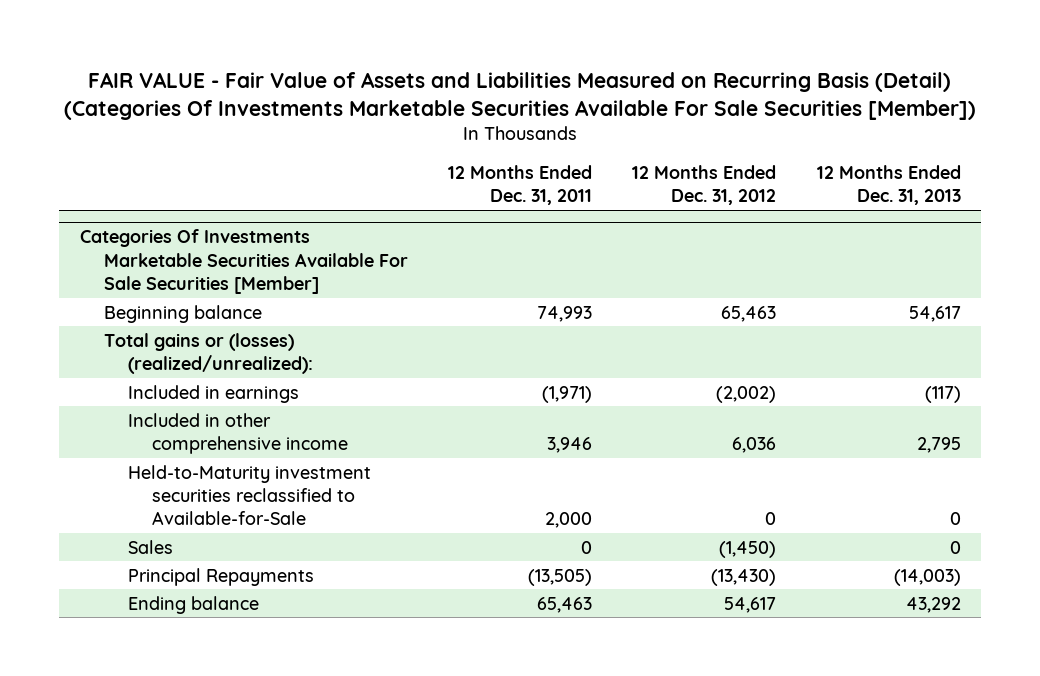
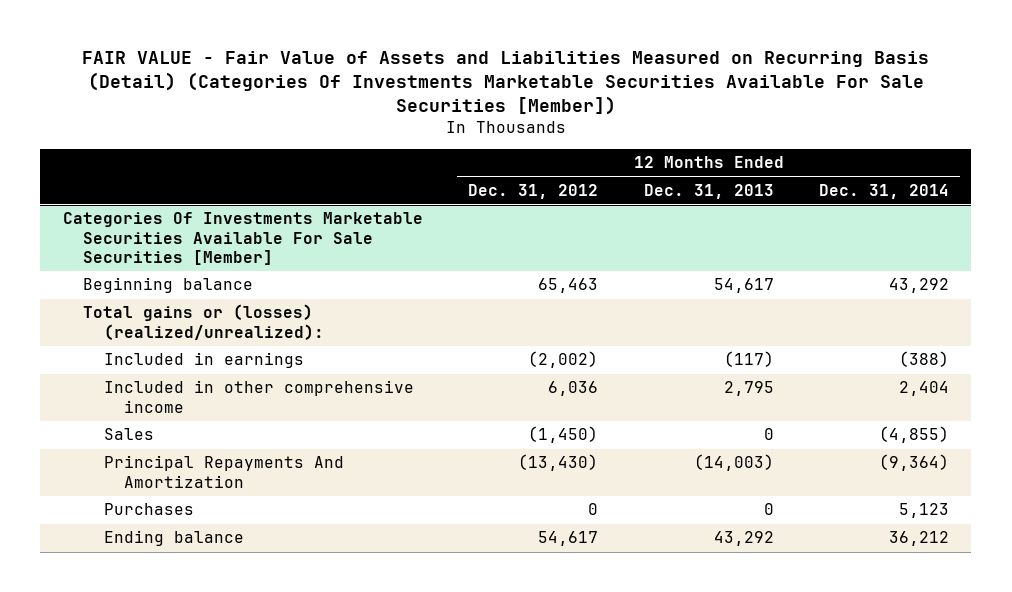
- | 12 Months Ended Dec. 31, 2011 | 12 Months Ended Dec. 31, 2012 | 12 Months Ended Dec. 31, 2013
+ | 12 Months Ended Dec. 31, 2012 | 12 Months Ended Dec. 31, 2013 | 12 Months Ended Dec. 31, 2014
@ Categories Of Investments Marketable Securities Available For Sale Securities [Member]
- Held-to-Maturity investment securities reclassified to Available-for-Sale | 2,000 | 0 | 0
- Principal Repayments | (13,505) | (13,430) | (14,003)
+ Principal Repayments And Amortization | (13,430) | (14,003) | (9,364)
+ Purchases | 0 | 0 | 5,123

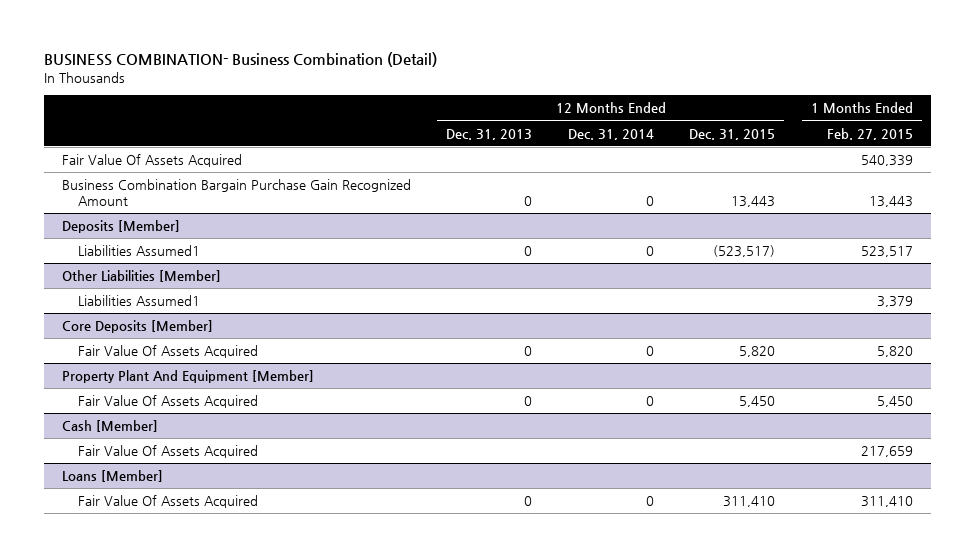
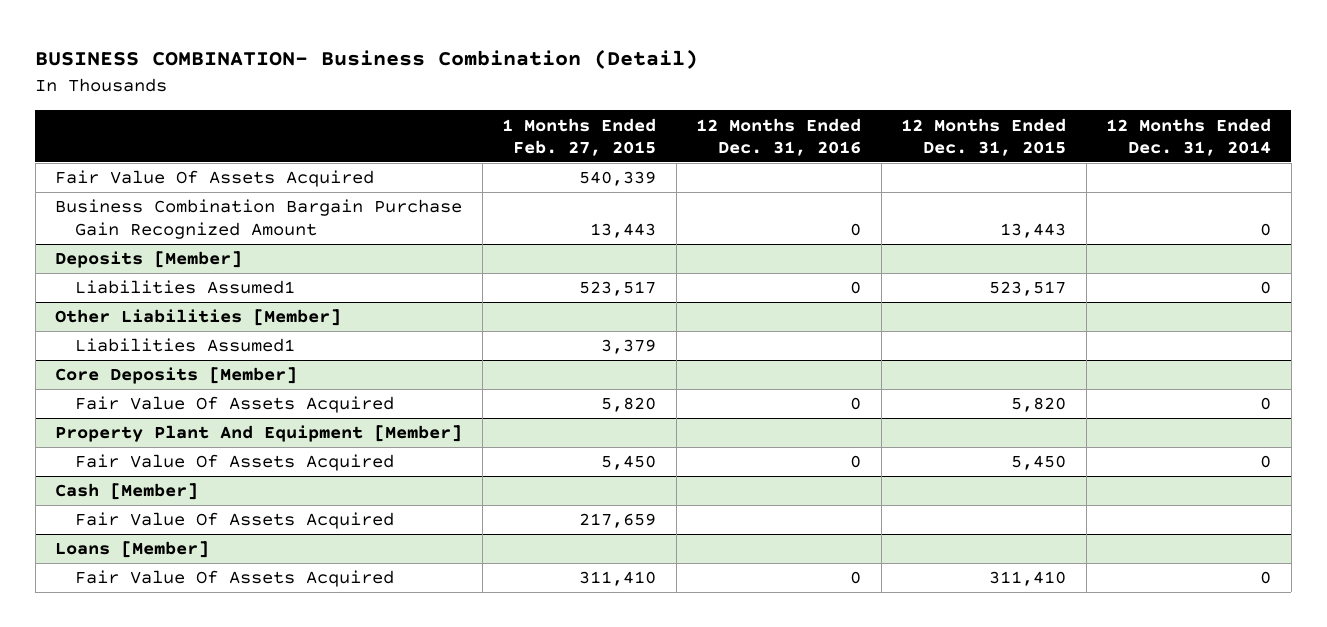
- | 12 Months Ended Dec. 31, 2013 | 12 Months Ended Dec. 31, 2014 | 12 Months Ended Dec. 31, 2015 | 1 Months Ended Feb. 27, 2015
+ | 1 Months Ended Feb. 27, 2015 | 12 Months Ended Dec. 31, 2016 | 12 Months Ended Dec. 31, 2015 | 12 Months Ended Dec. 31, 2014
@ Deposits [Member]
- Liabilities Assumed1 | 0 | 0 | (523,517) | 523,517
+ Liabilities Assumed1 | 523,517 | 0 | 523,517 | 0

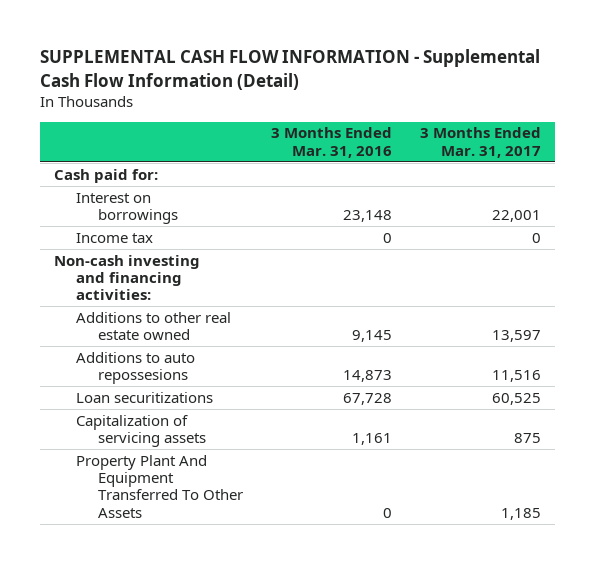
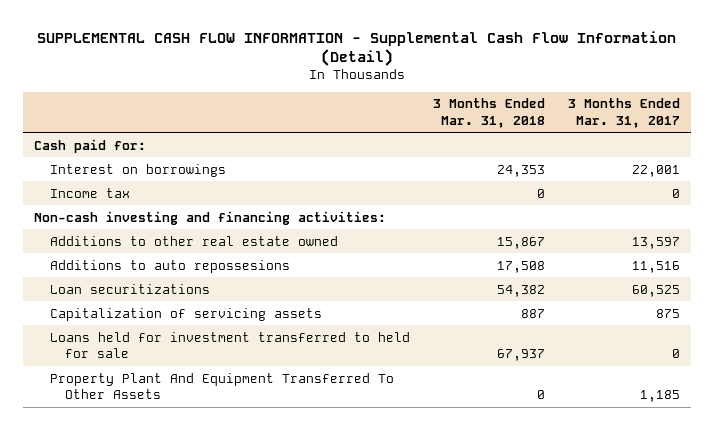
- | 3 Months Ended Mar. 31, 2016 | 3 Months Ended Mar. 31, 2017
+ | 3 Months Ended Mar. 31, 2018 | 3 Months Ended Mar. 31, 2017
+ Loans held for investment transferred to held for sale | 67,937 | 0

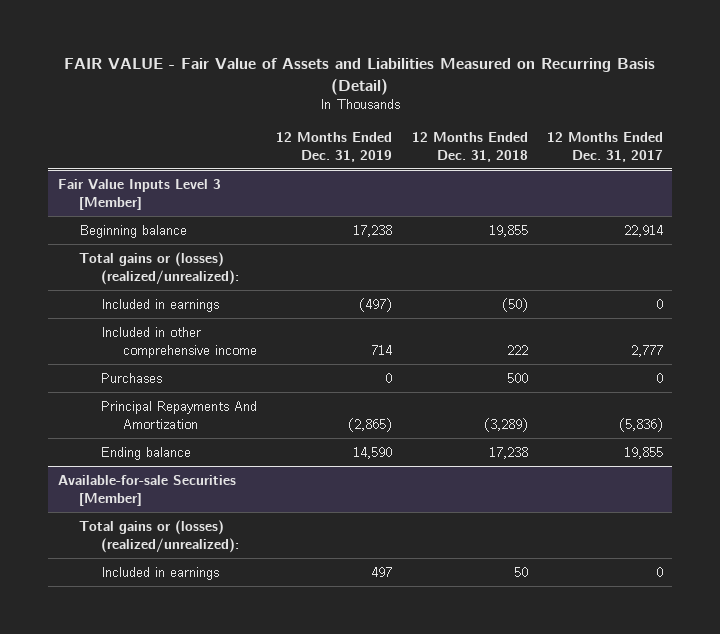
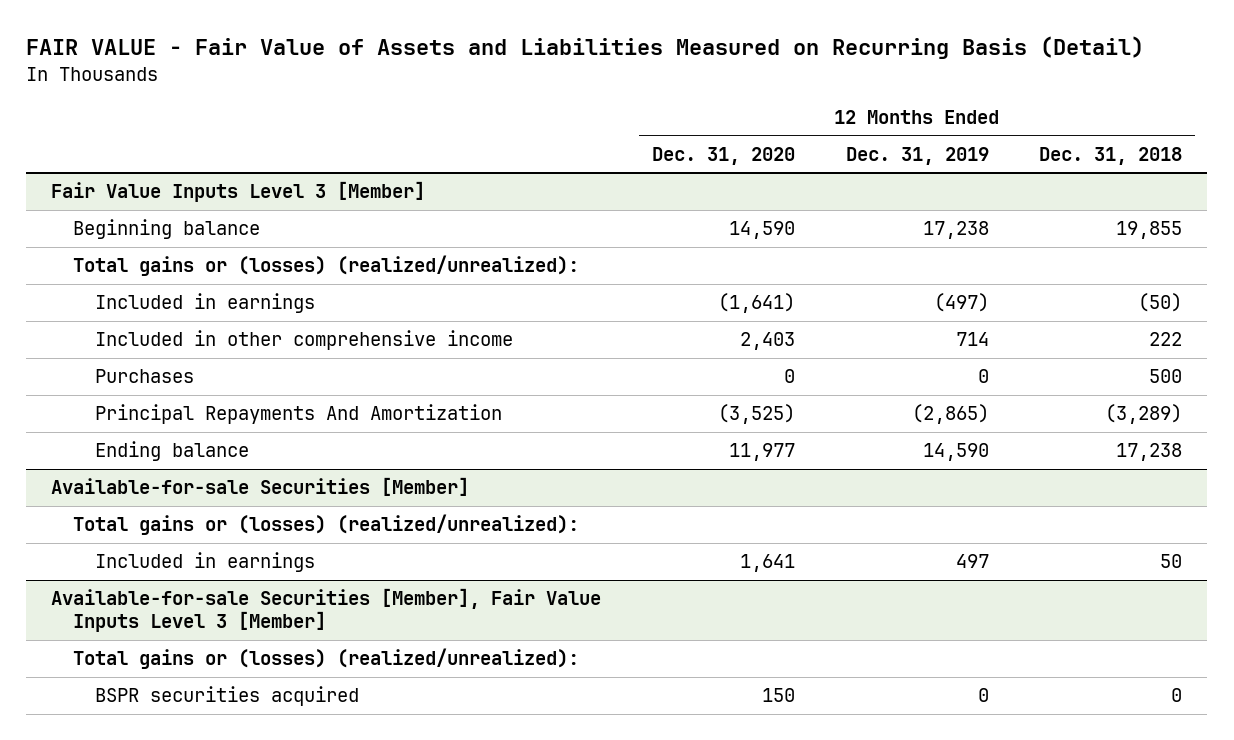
- | 12 Months Ended Dec. 31, 2019 | 12 Months Ended Dec. 31, 2018 | 12 Months Ended Dec. 31, 2017
+ | 12 Months Ended Dec. 31, 2020 | 12 Months Ended Dec. 31, 2019 | 12 Months Ended Dec. 31, 2018
+ Available-for-sale Securities [Member], Fair Value Inputs Level 3 [Member]
+ Total gains or (losses) (realized/unrealized):
+ BSPR securities acquired | 150 | 0 | 0

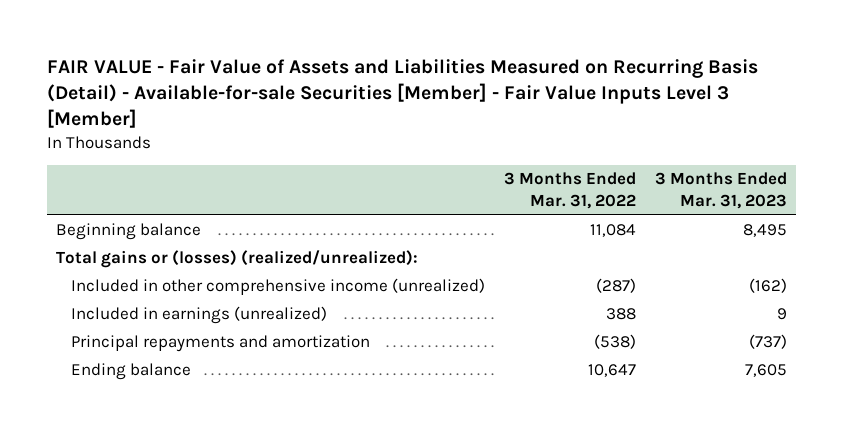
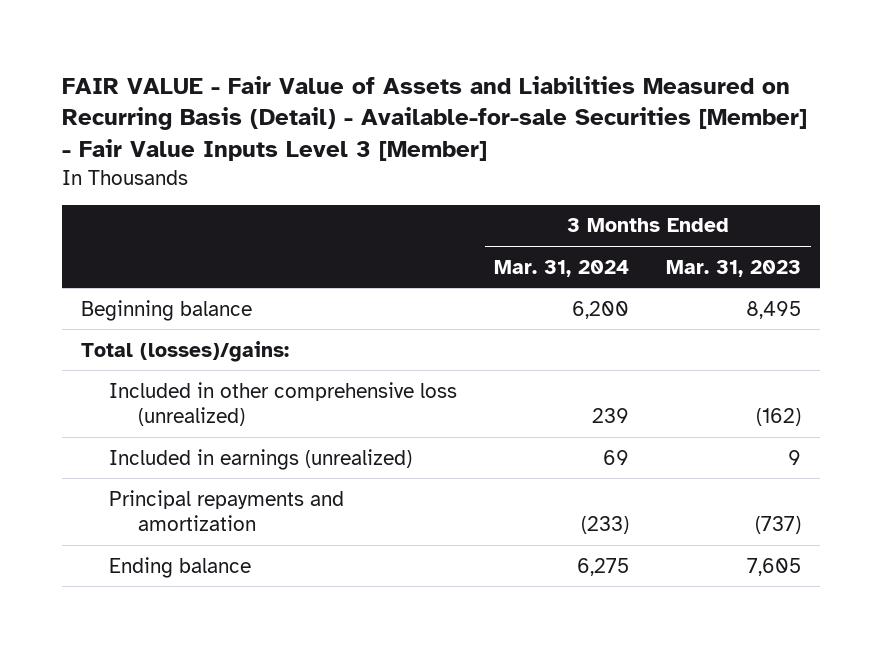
- | 3 Months Ended Mar. 31, 2022 | 3 Months Ended Mar. 31, 2023
+ | 3 Months Ended Mar. 31, 2024 | 3 Months Ended Mar. 31, 2023
- Total gains or (losses) (realized/unrealized):
- Included in other comprehensive income (unrealized) | (287) | (162)
+ Total (losses)/gains:
+ Included in other comprehensive loss (unrealized) | 239 | (162)

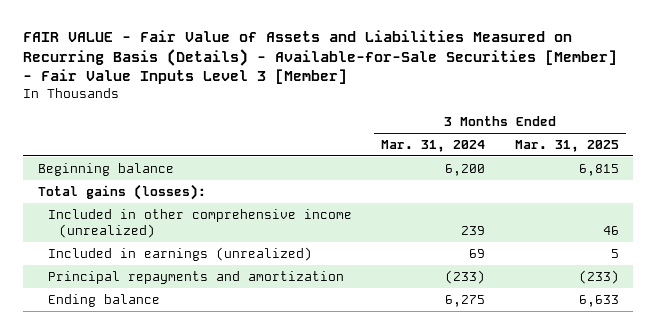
- FAIR VALUE - Fair Value of Assets and Liabilities Measured on Recurring Basis (Detail) - Available-for-sale Securities [Member] - Fair Value Inputs Level 3 [Member]
+ FAIR VALUE - Fair Value of Assets and Liabilities Measured on Recurring Basis (Details) - Available-for-Sale Securities [Member] - Fair Value Inputs Level 3 [Member]
- | 3 Months Ended Mar. 31, 2024 | 3 Months Ended Mar. 31, 2023
+ | 3 Months Ended Mar. 31, 2024 | 3 Months Ended Mar. 31, 2025
- Total (losses)/gains:
- Included in other comprehensive loss (unrealized) | 239 | (162)
+ Total gains (losses):
+ Included in other comprehensive income (unrealized) | 239 | 46

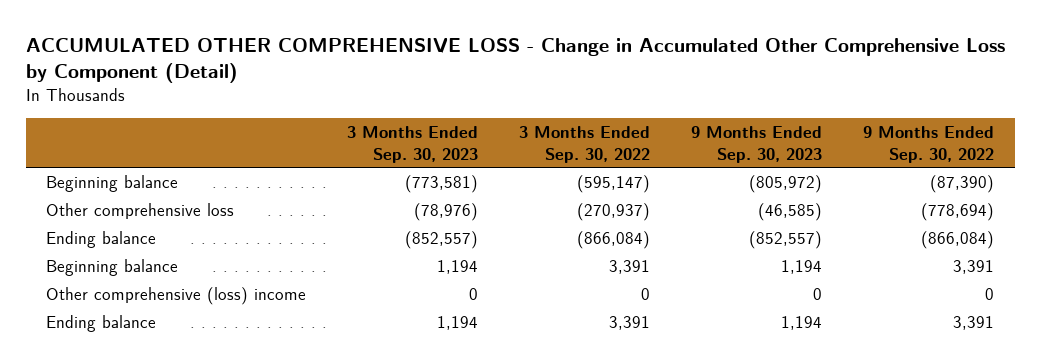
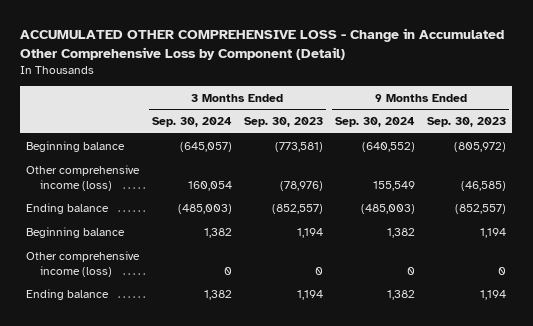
- | 3 Months Ended Sep. 30, 2023 | 3 Months Ended Sep. 30, 2022 | 9 Months Ended Sep. 30, 2023 | 9 Months Ended Sep. 30, 2022
+ | 3 Months Ended Sep. 30, 2024 | 3 Months Ended Sep. 30, 2023 | 9 Months Ended Sep. 30, 2024 | 9 Months Ended Sep. 30, 2023
- Other comprehensive loss | (78,976) | (270,937) | (46,585) | (778,694)
+ Other comprehensive income (loss) | 160,054 | (78,976) | 155,549 | (46,585)
- Other comprehensive (loss) income | 0 | 0 | 0 | 0
+ Other comprehensive income (loss) | 0 | 0 | 0 | 0

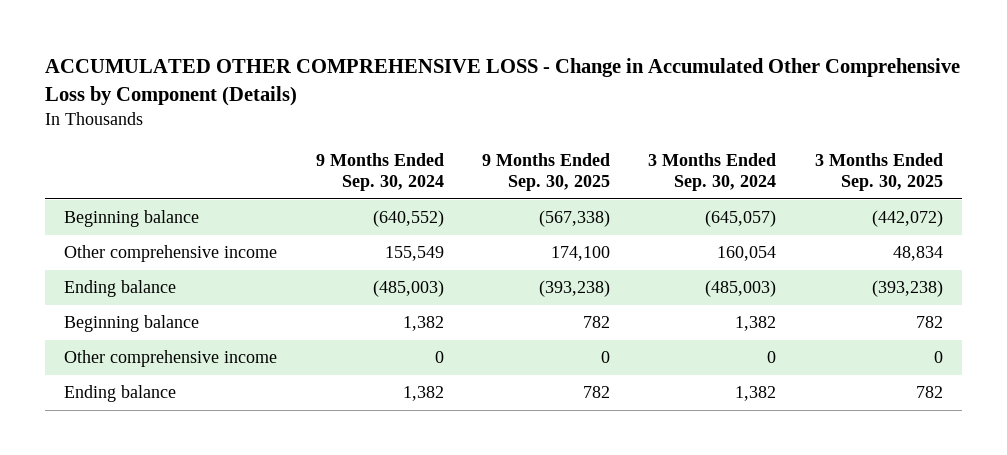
- ACCUMULATED OTHER COMPREHENSIVE LOSS - Change in Accumulated Other Comprehensive Loss by Component (Detail)
+ ACCUMULATED OTHER COMPREHENSIVE LOSS - Change in Accumulated Other Comprehensive Loss by Component (Details)
- | 3 Months Ended Sep. 30, 2024 | 3 Months Ended Sep. 30, 2023 | 9 Months Ended Sep. 30, 2024 | 9 Months Ended Sep. 30, 2023
+ | 9 Months Ended Sep. 30, 2024 | 9 Months Ended Sep. 30, 2025 | 3 Months Ended Sep. 30, 2024 | 3 Months Ended Sep. 30, 2025
- Other comprehensive income (loss) | 160,054 | (78,976) | 155,549 | (46,585)
+ Other comprehensive income | 155,549 | 174,100 | 160,054 | 48,834
- Other comprehensive income (loss) | 0 | 0 | 0 | 0
+ Other comprehensive income | 0 | 0 | 0 | 0

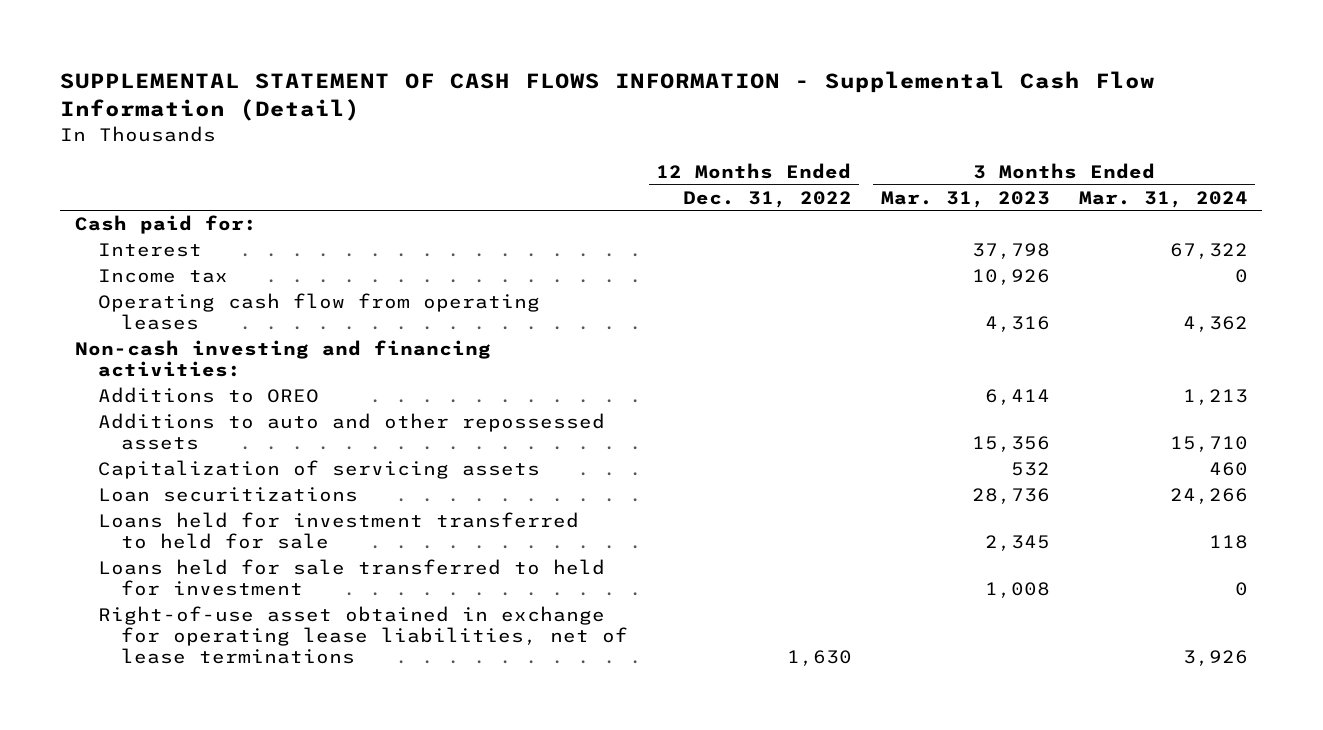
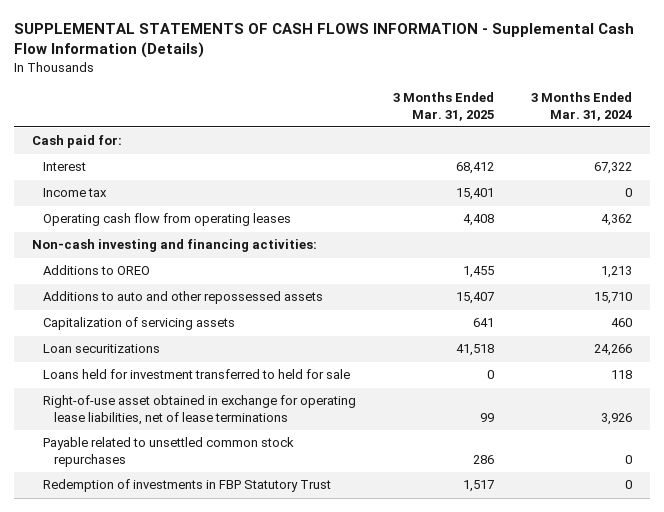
- SUPPLEMENTAL STATEMENT OF CASH FLOWS INFORMATION - Supplemental Cash Flow Information (Detail)
+ SUPPLEMENTAL STATEMENTS OF CASH FLOWS INFORMATION - Supplemental Cash Flow Information (Details)
- | 12 Months Ended Dec. 31, 2022 | 3 Months Ended Mar. 31, 2023 | 3 Months Ended Mar. 31, 2024
+ | 3 Months Ended Mar. 31, 2025 | 3 Months Ended Mar. 31, 2024
- Loans held for sale transferred to held for investment | | 1,008 | 0
+ Payable related to unsettled common stock repurchases | 286 | 0
+ Redemption of investments in FBP Statutory Trust | 1,517 | 0

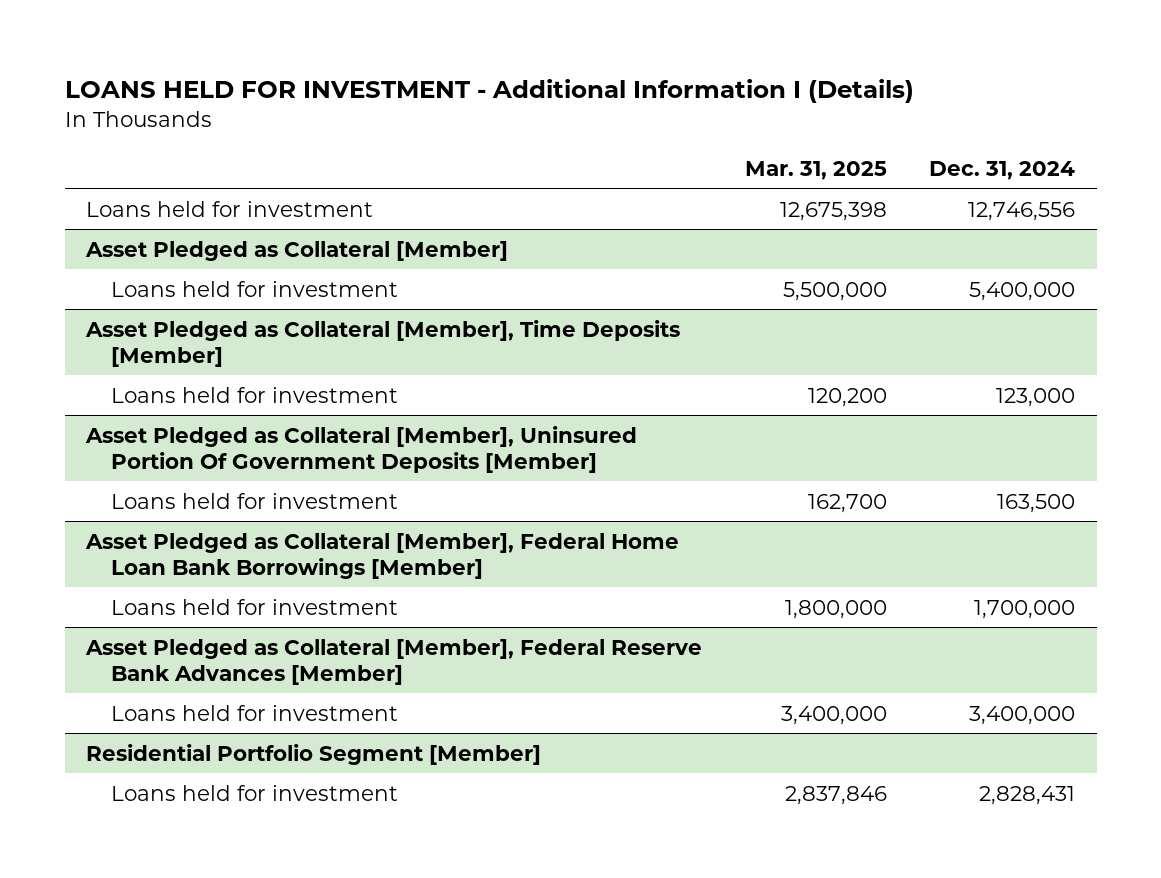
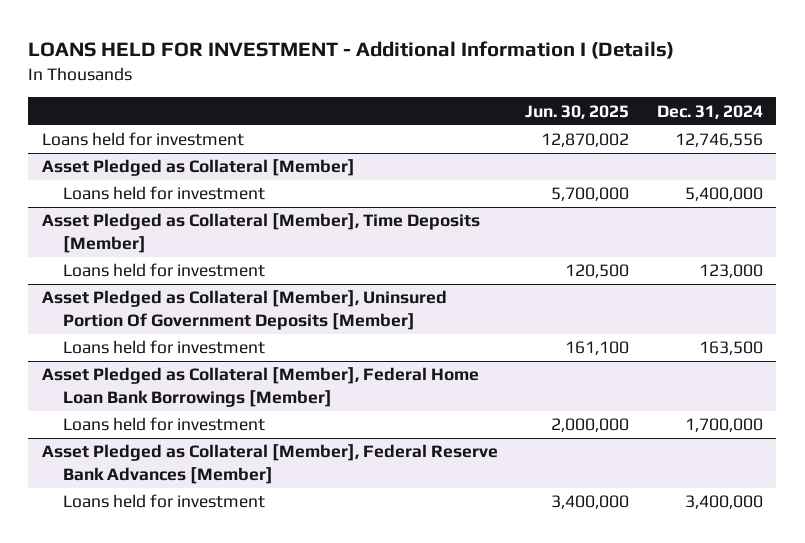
- | Mar. 31, 2025 | Dec. 31, 2024
+ | Jun. 30, 2025 | Dec. 31, 2024
- Residential Portfolio Segment [Member]
- Loans held for investment | 2,837,846 | 2,828,431

